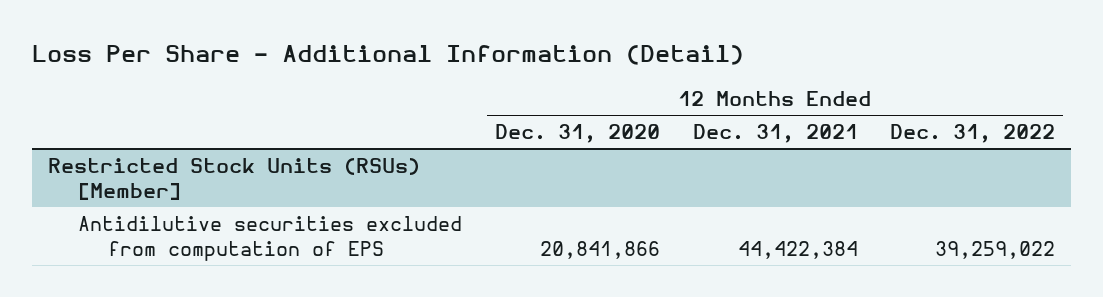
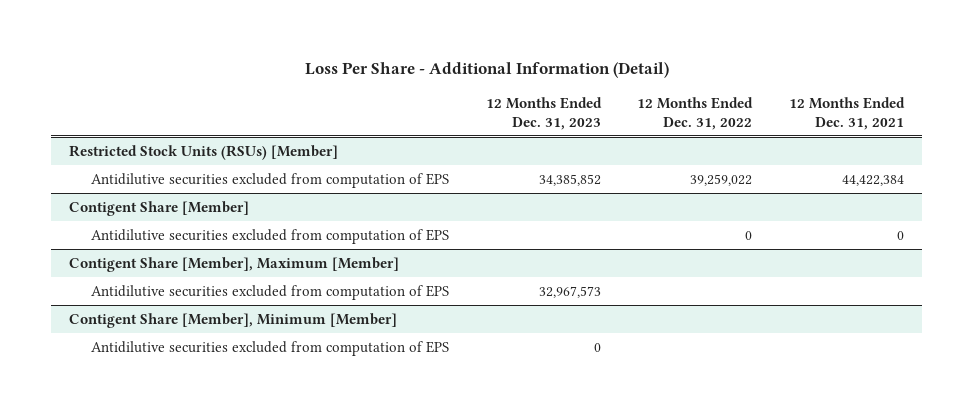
- | 12 Months Ended Dec. 31, 2020 | 12 Months Ended Dec. 31, 2021 | 12 Months Ended Dec. 31, 2022
+ | 12 Months Ended Dec. 31, 2023 | 12 Months Ended Dec. 31, 2022 | 12 Months Ended Dec. 31, 2021
+ Contigent Share [Member]
+ Antidilutive securities excluded from computation of EPS | | 0 | 0
+ Contigent Share [Member], Maximum [Member]
+ Antidilutive securities excluded from computation of EPS | 32,967,573 | |
+ Contigent Share [Member], Minimum [Member]
+ Antidilutive securities excluded from computation of EPS | 0 | |

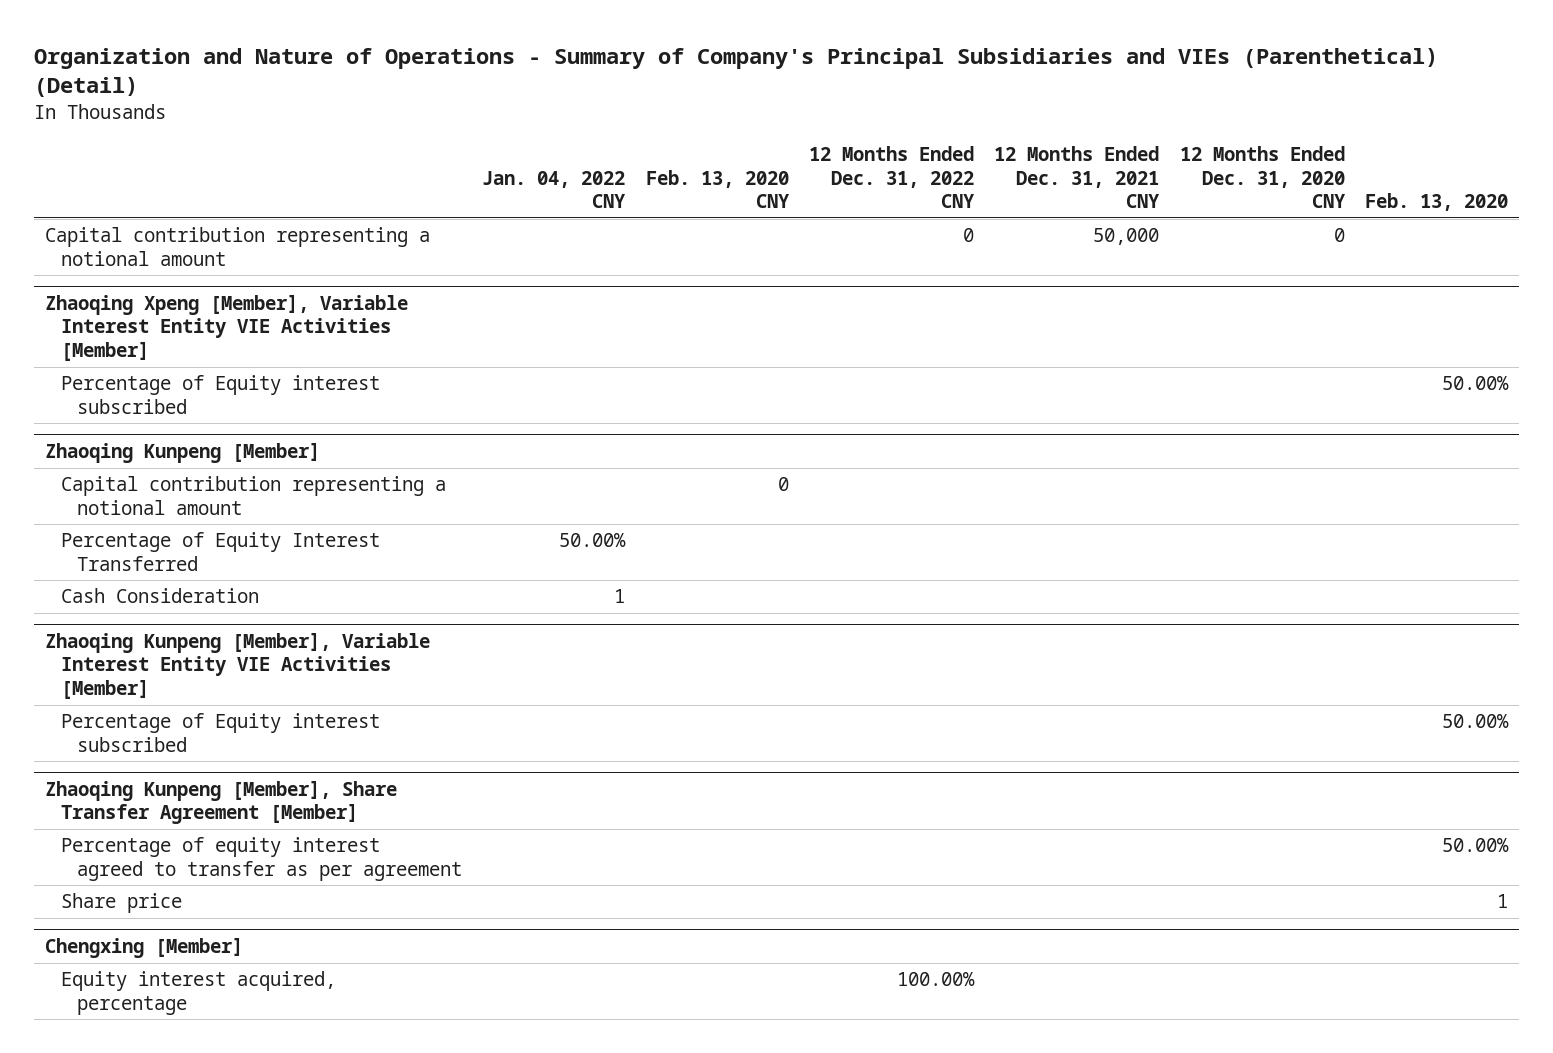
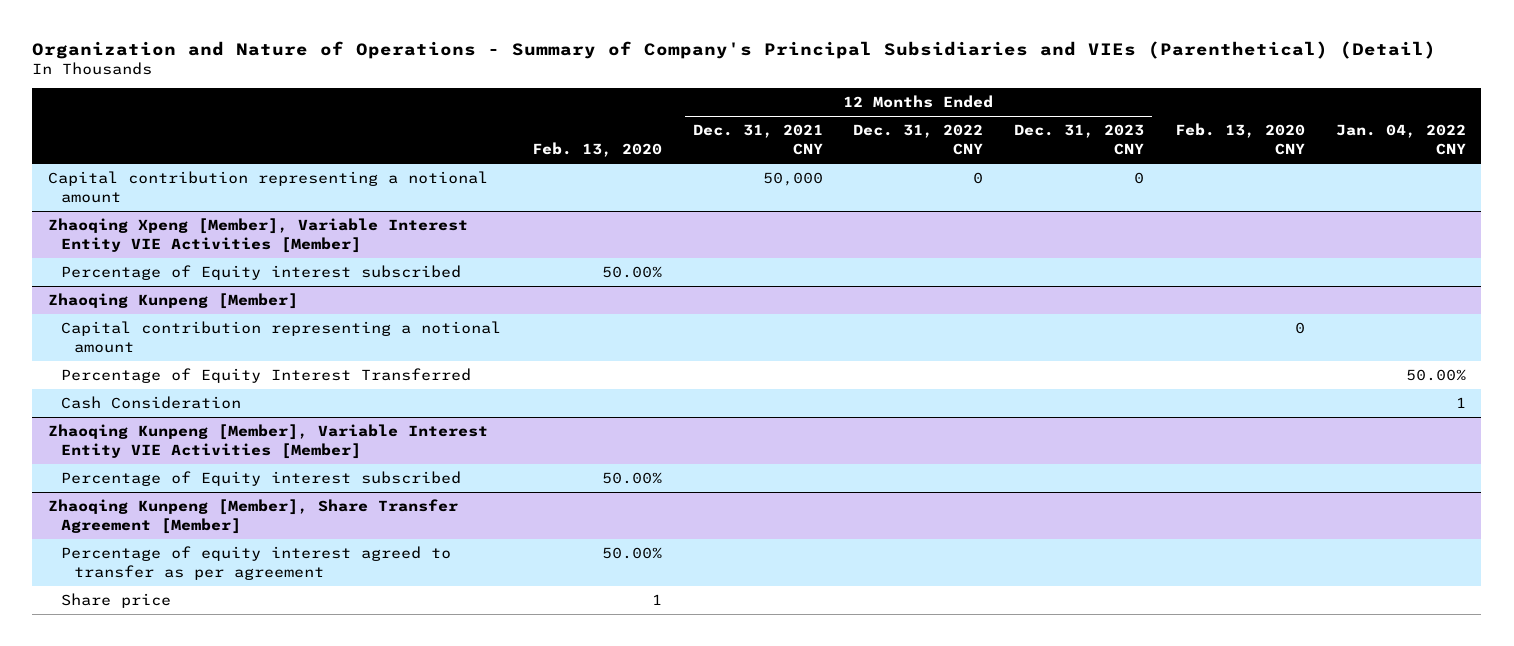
- | Jan. 04, 2022 CNY | Feb. 13, 2020 CNY | 12 Months Ended Dec. 31, 2022 CNY | 12 Months Ended Dec. 31, 2021 CNY | 12 Months Ended Dec. 31, 2020 CNY | Feb. 13, 2020
+ | Feb. 13, 2020 | 12 Months Ended Dec. 31, 2021 CNY | 12 Months Ended Dec. 31, 2022 CNY | 12 Months Ended Dec. 31, 2023 CNY | Feb. 13, 2020 CNY | Jan. 04, 2022 CNY
- Chengxing [Member]
- Equity interest acquired, percentage | | | 100.00% | | |

